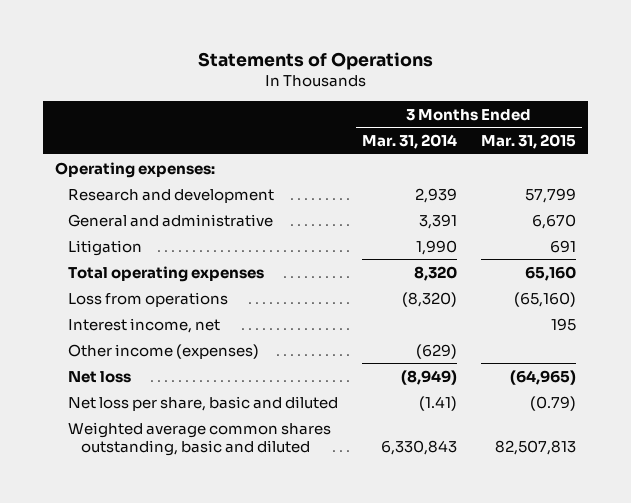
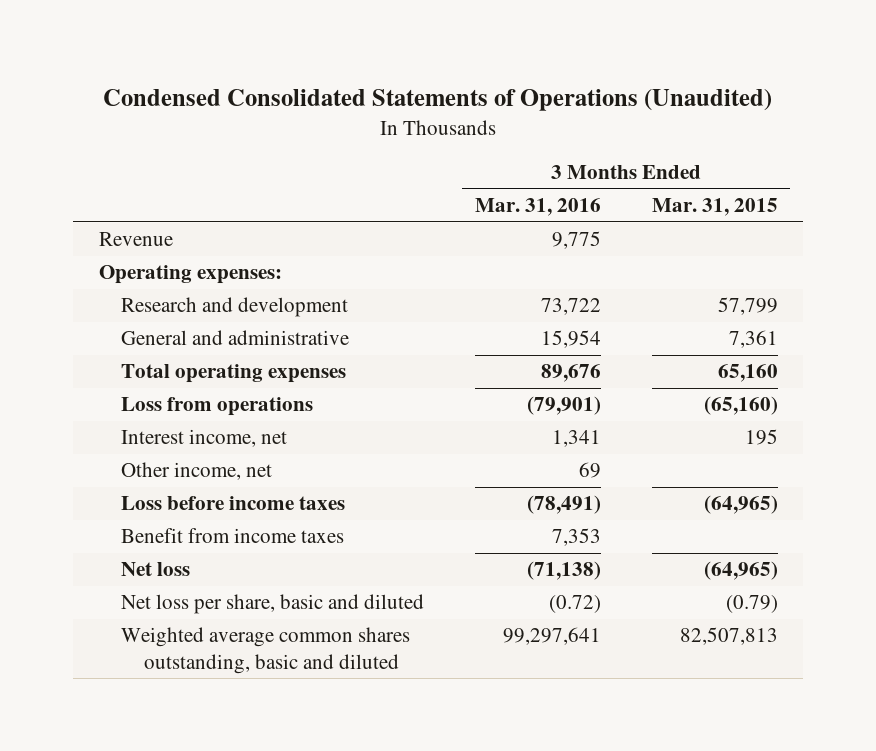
- Statements of Operations
+ Condensed Consolidated Statements of Operations (Unaudited)
- | 3 Months Ended Mar. 31, 2014 | 3 Months Ended Mar. 31, 2015
+ | 3 Months Ended Mar. 31, 2016 | 3 Months Ended Mar. 31, 2015
+ Revenue | 9,775 |
- General and administrative | 3,391 | 6,670
- Litigation | 1,990 | 691
+ General and administrative | 15,954 | 7,361
- Other income (expenses) | (629) |
+ Other income, net | 69 |
+ Loss before income taxes | (78,491) | (64,965)
+ Benefit from income taxes | 7,353 |

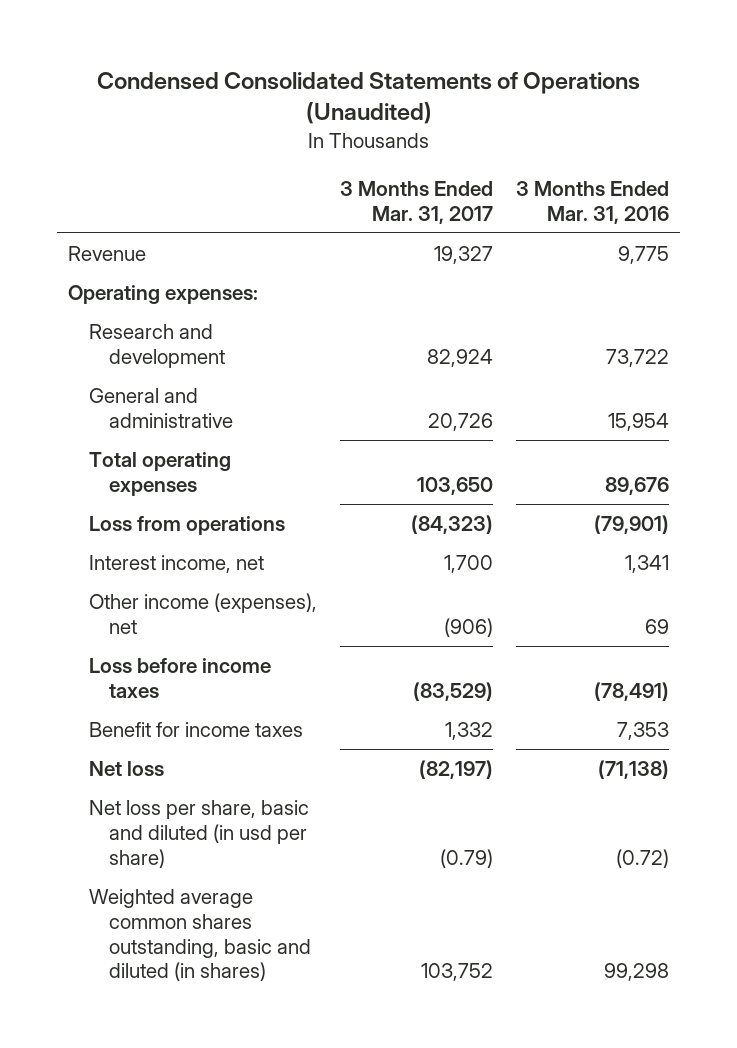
- | 3 Months Ended Mar. 31, 2016 | 3 Months Ended Mar. 31, 2015
+ | 3 Months Ended Mar. 31, 2017 | 3 Months Ended Mar. 31, 2016
- Other income, net | 69 |
+ Other income (expenses), net | (906) | 69
- Benefit from income taxes | 7,353 |
+ Benefit for income taxes | 1,332 | 7,353
- Net loss per share, basic and diluted | (0.72) | (0.79)
- Weighted average common shares outstanding, basic and diluted | 99,297,641 | 82,507,813
+ Net loss per share, basic and diluted (in usd per share) | (0.79) | (0.72)
+ Weighted average common shares outstanding, basic and diluted (in shares) | 103,752 | 99,298

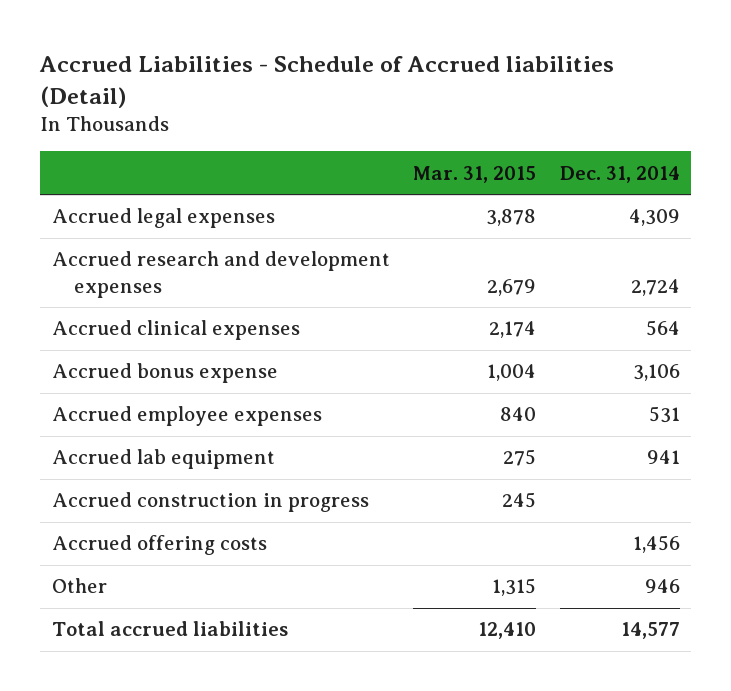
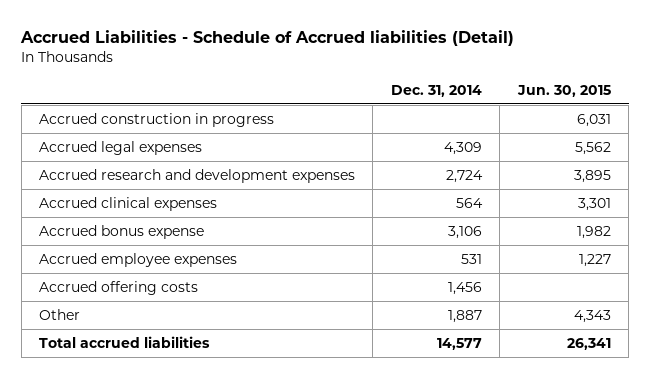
- | Mar. 31, 2015 | Dec. 31, 2014
+ | Dec. 31, 2014 | Jun. 30, 2015
moved up: Accrued construction in progress | | 6,031
- Accrued lab equipment | 275 | 941
- Other | 1,315 | 946
+ Other | 1,887 | 4,343

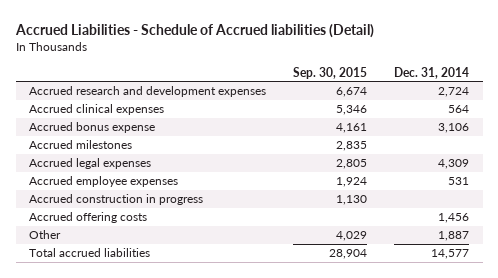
- | Dec. 31, 2014 | Jun. 30, 2015
+ | Sep. 30, 2015 | Dec. 31, 2014
+ Accrued milestones | 2,835 |
moved down: Accrued legal expenses | 2,805 | 4,309
moved down: Accrued construction in progress | 1,130 |

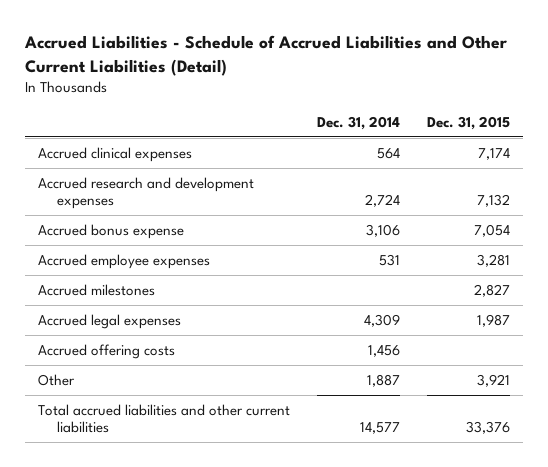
- Accrued Liabilities - Schedule of Accrued liabilities (Detail)
+ Accrued Liabilities - Schedule of Accrued Liabilities and Other Current Liabilities (Detail)
- | Sep. 30, 2015 | Dec. 31, 2014
+ | Dec. 31, 2014 | Dec. 31, 2015
moved down: Accrued research and development expenses | 2,724 | 7,132
moved up: Accrued employee expenses | 531 | 3,281
- Accrued construction in progress | 1,130 |
- Total accrued liabilities | 28,904 | 14,577
+ Total accrued liabilities and other current liabilities | 14,577 | 33,376

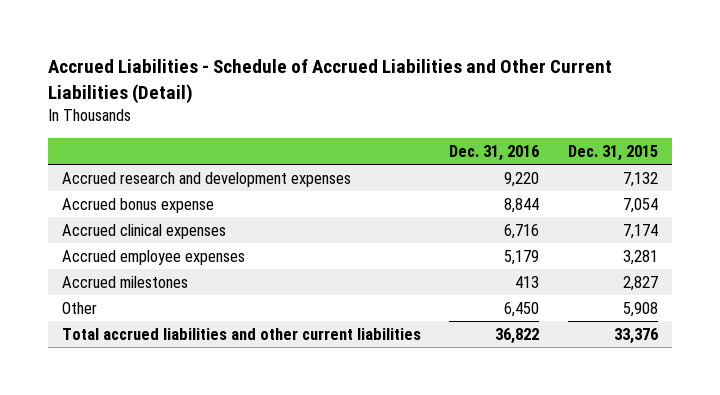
- | Dec. 31, 2014 | Dec. 31, 2015
+ | Dec. 31, 2016 | Dec. 31, 2015
moved down: Accrued clinical expenses | 6,716 | 7,174
- Accrued legal expenses | 4,309 | 1,987
- Accrued offering costs | 1,456 |
- Other | 1,887 | 3,921
+ Other | 6,450 | 5,908

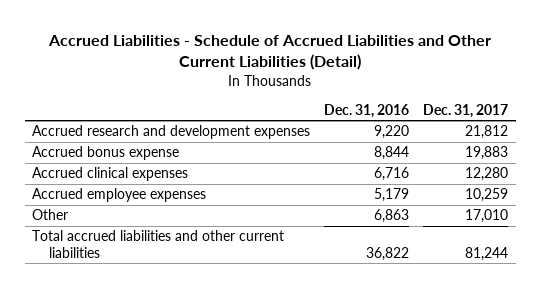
- | Dec. 31, 2016 | Dec. 31, 2015
+ | Dec. 31, 2016 | Dec. 31, 2017
- Accrued milestones | 413 | 2,827
- Other | 6,450 | 5,908
+ Other | 6,863 | 17,010

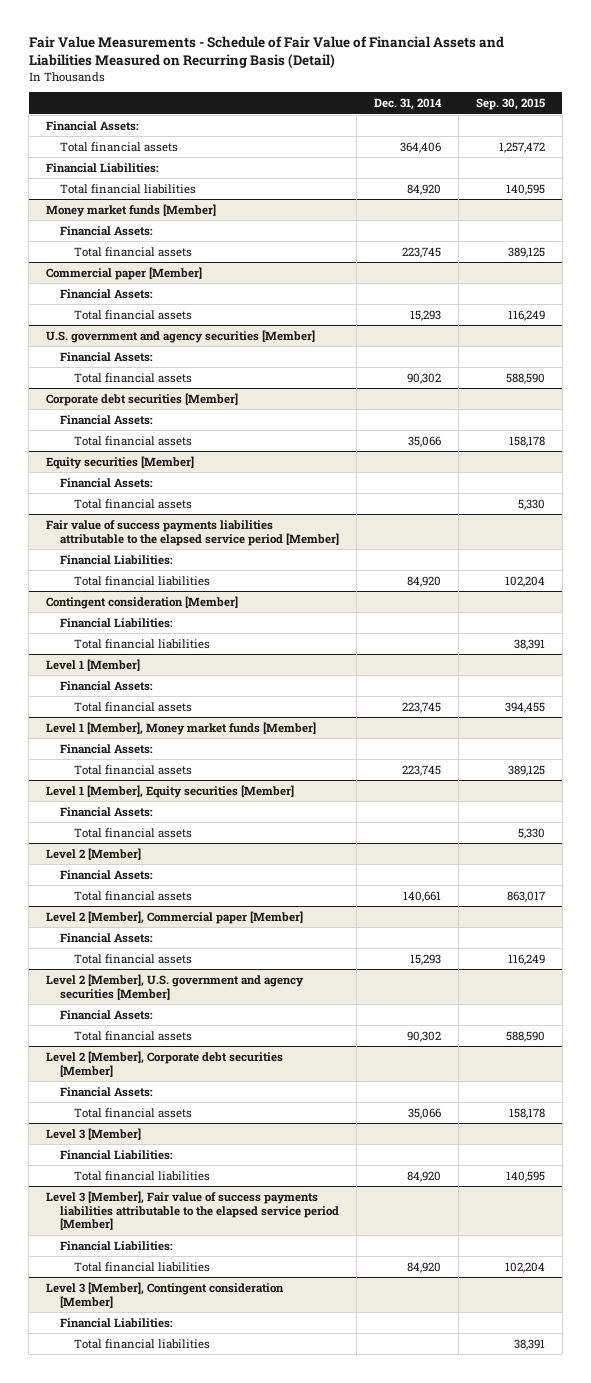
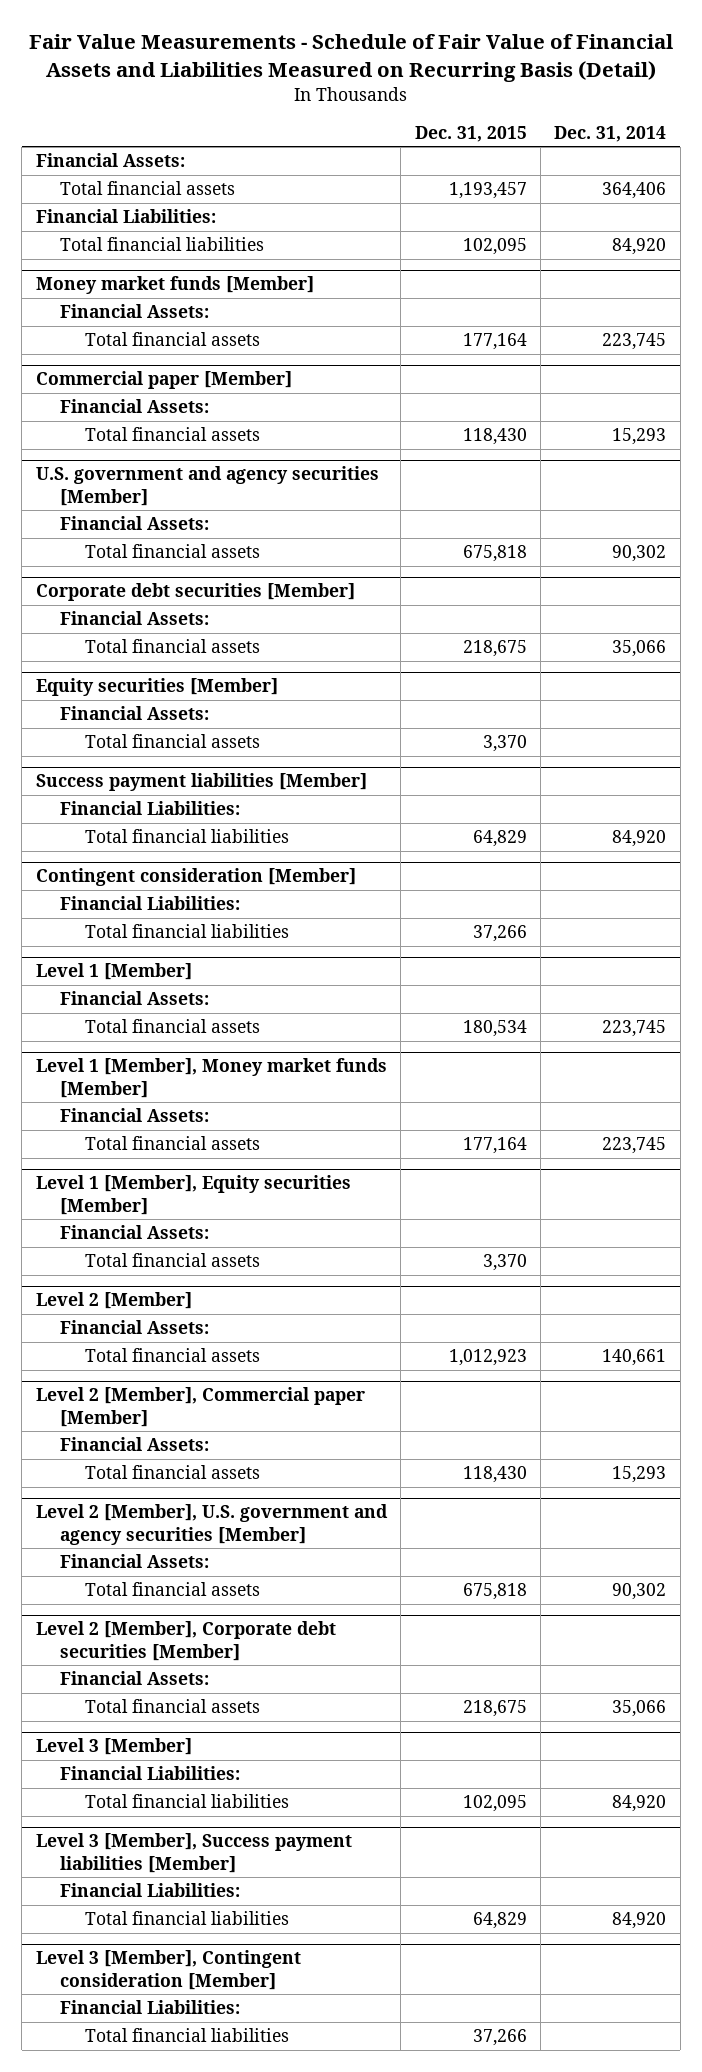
- | Dec. 31, 2014 | Sep. 30, 2015
+ | Dec. 31, 2015 | Dec. 31, 2014
- Fair value of success payments liabilities attributable to the elapsed service period [Member]
+ Success payment liabilities [Member]
- Level 3 [Member], Fair value of success payments liabilities attributable to the elapsed service period [Member]
+ Level 3 [Member], Success payment liabilities [Member]

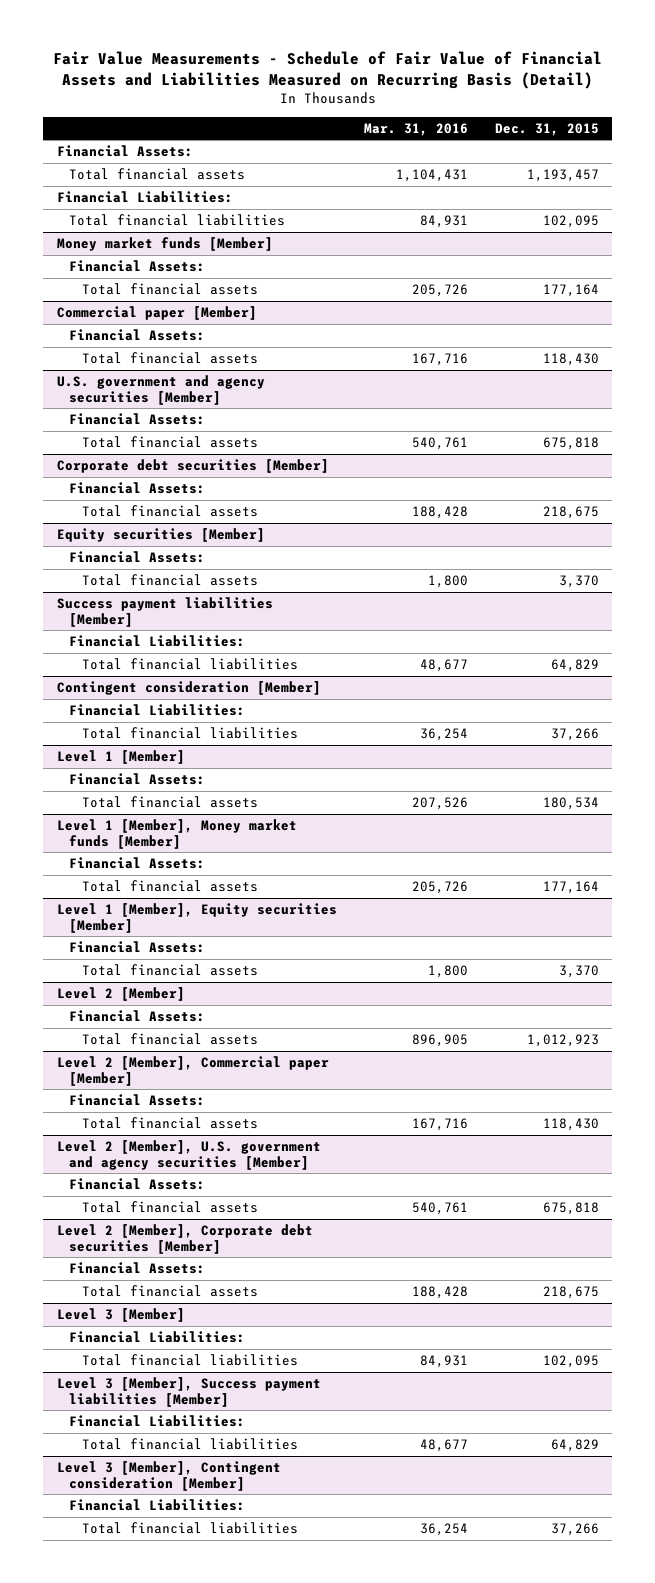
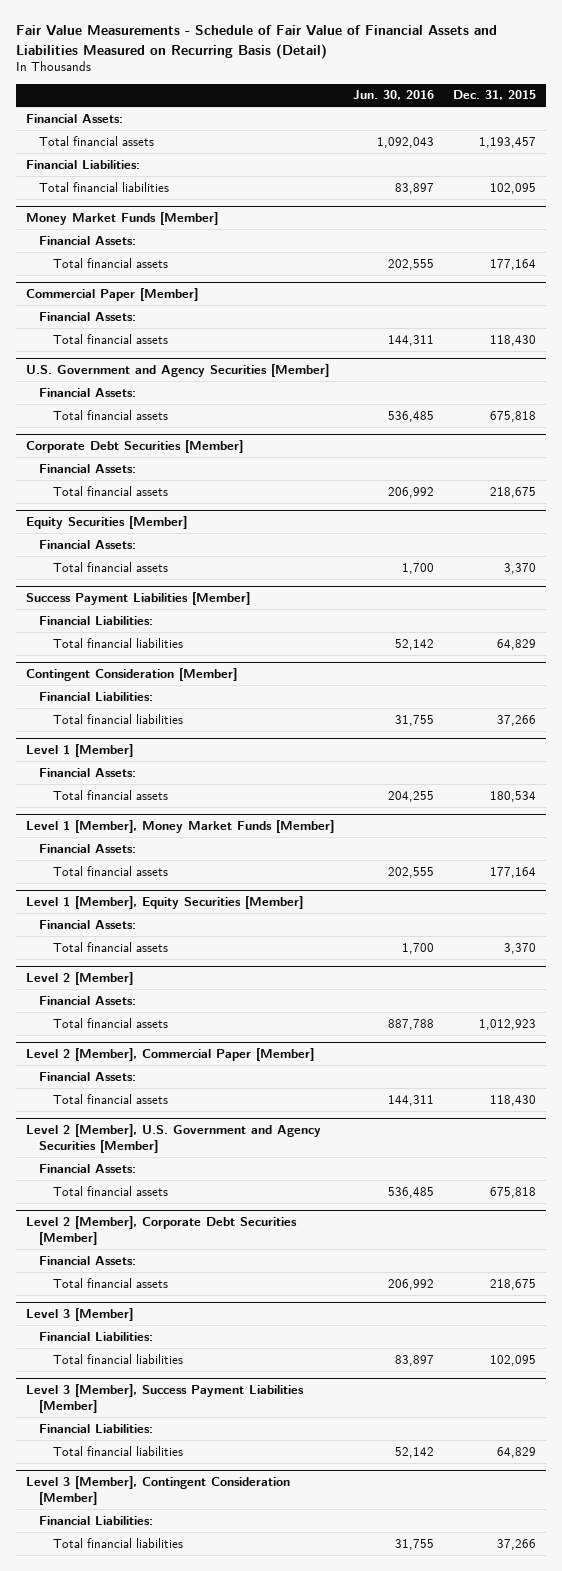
- | Mar. 31, 2016 | Dec. 31, 2015
+ | Jun. 30, 2016 | Dec. 31, 2015
- Money market funds [Member]
+ Money Market Funds [Member]
- Commercial paper [Member]
+ Commercial Paper [Member]
- U.S. government and agency securities [Member]
+ U.S. Government and Agency Securities [Member]
- Corporate debt securities [Member]
+ Corporate Debt Securities [Member]
- Equity securities [Member]
+ Equity Securities [Member]
- Success payment liabilities [Member]
+ Success Payment Liabilities [Member]
- Contingent consideration [Member]
+ Contingent Consideration [Member]
- Level 1 [Member], Money market funds [Member]
+ Level 1 [Member], Money Market Funds [Member]
- Level 1 [Member], Equity securities [Member]
+ Level 1 [Member], Equity Securities [Member]
- Level 2 [Member], Commercial paper [Member]
+ Level 2 [Member], Commercial Paper [Member]
- Level 2 [Member], U.S. government and agency securities [Member]
+ Level 2 [Member], U.S. Government and Agency Securities [Member]
- Level 2 [Member], Corporate debt securities [Member]
+ Level 2 [Member], Corporate Debt Securities [Member]
- Level 3 [Member], Success payment liabilities [Member]
+ Level 3 [Member], Success Payment Liabilities [Member]
- Level 3 [Member], Contingent consideration [Member]
+ Level 3 [Member], Contingent Consideration [Member]

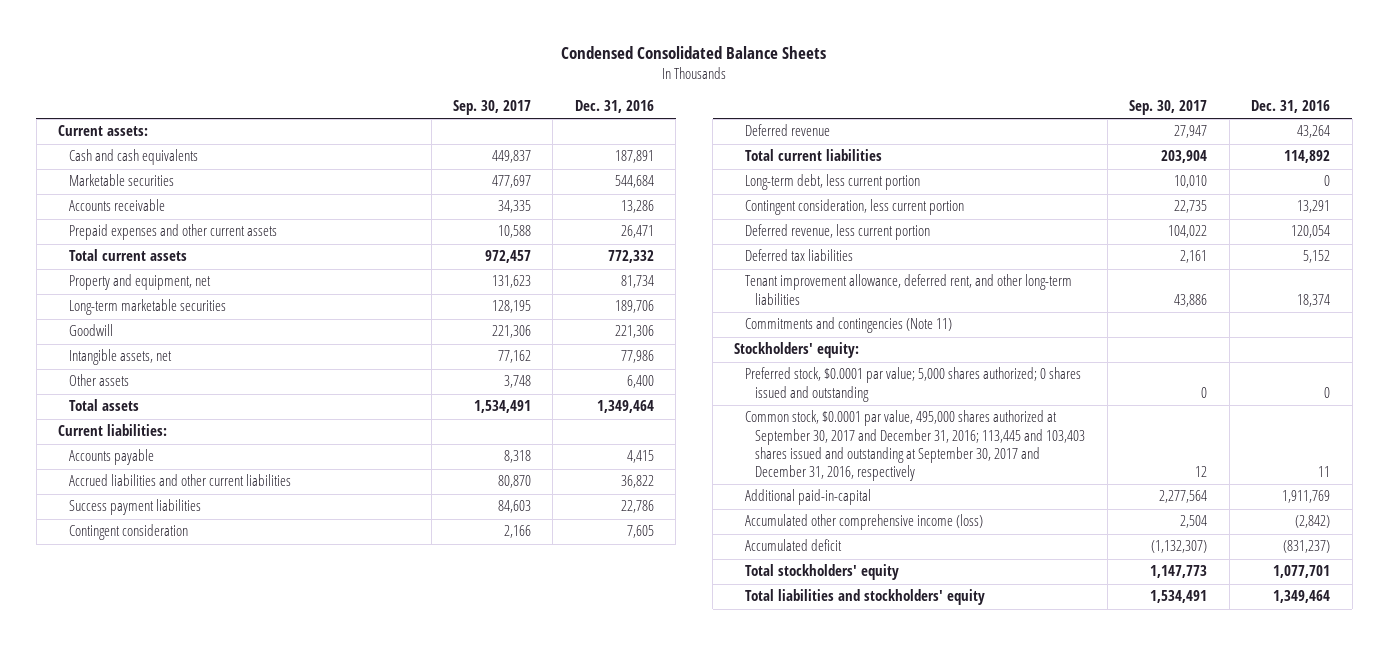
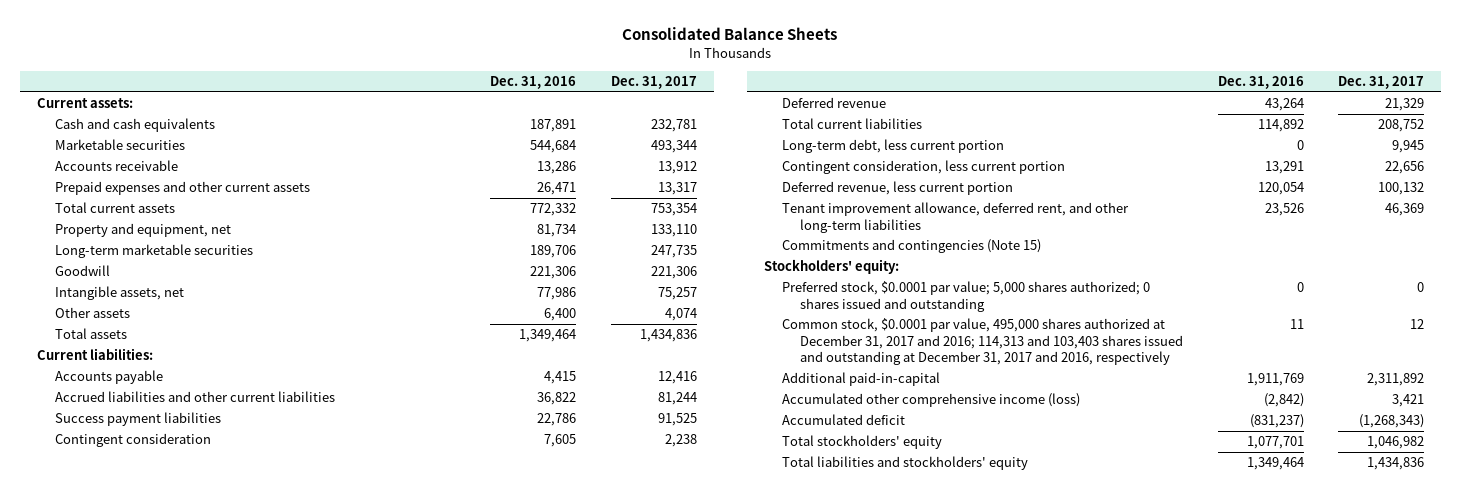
- Condensed Consolidated Balance Sheets
+ Consolidated Balance Sheets
- | Sep. 30, 2017 | Dec. 31, 2016
+ | Dec. 31, 2016 | Dec. 31, 2017
- Deferred tax liabilities | 2,161 | 5,152
- Tenant improvement allowance, deferred rent, and other long-term liabilities | 43,886 | 18,374
- Commitments and contingencies (Note 11)
+ Tenant improvement allowance, deferred rent, and other long-term liabilities | 23,526 | 46,369
+ Commitments and contingencies (Note 15)
- Common stock, $0.0001 par value, 495,000 shares authorized at September 30, 2017 and December 31, 2016; 113,445 and 103,403 shares issued and outstanding at September 30, 2017 and December 31, 2016, respectively | 12 | 11
+ Common stock, $0.0001 par value, 495,000 shares authorized at December 31, 2017 and 2016; 114,313 and 103,403 shares issued and outstanding at December 31, 2017 and 2016, respectively | 11 | 12

